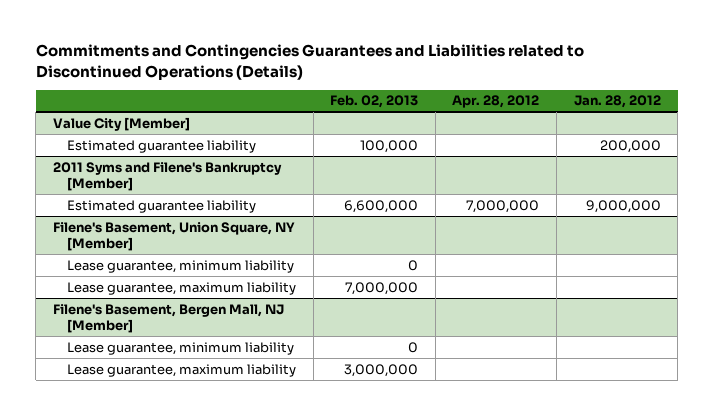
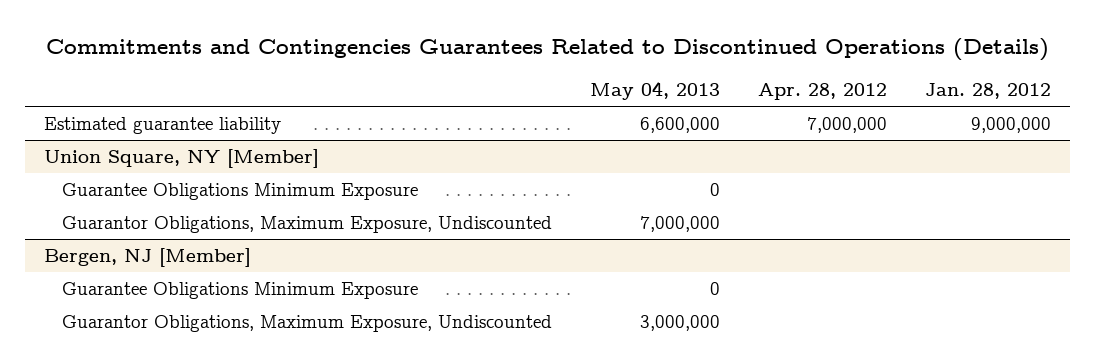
- Commitments and Contingencies Guarantees and Liabilities related to Discontinued Operations (Details)
+ Commitments and Contingencies Guarantees Related to Discontinued Operations (Details)
- | Feb. 02, 2013 | Apr. 28, 2012 | Jan. 28, 2012
+ | May 04, 2013 | Apr. 28, 2012 | Jan. 28, 2012
- Value City [Member]
- Estimated guarantee liability | 100,000 | | 200,000
- 2011 Syms and Filene's Bankruptcy [Member]
- Filene's Basement, Union Square, NY [Member]
- Lease guarantee, minimum liability | 0 | |
- Lease guarantee, maximum liability | 7,000,000 | |
- Filene's Basement, Bergen Mall, NJ [Member]
- Lease guarantee, minimum liability | 0 | |
- Lease guarantee, maximum liability | 3,000,000 | |
+ Union Square, NY [Member]
+ Guarantee Obligations Minimum Exposure | 0 | |
+ Guarantor Obligations, Maximum Exposure, Undiscounted | 7,000,000 | |
+ Bergen, NJ [Member]
+ Guarantee Obligations Minimum Exposure | 0 | |
+ Guarantor Obligations, Maximum Exposure, Undiscounted | 3,000,000 | |

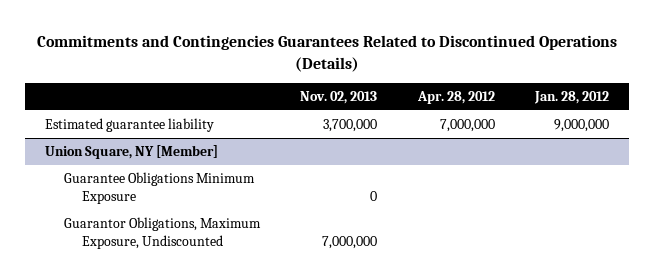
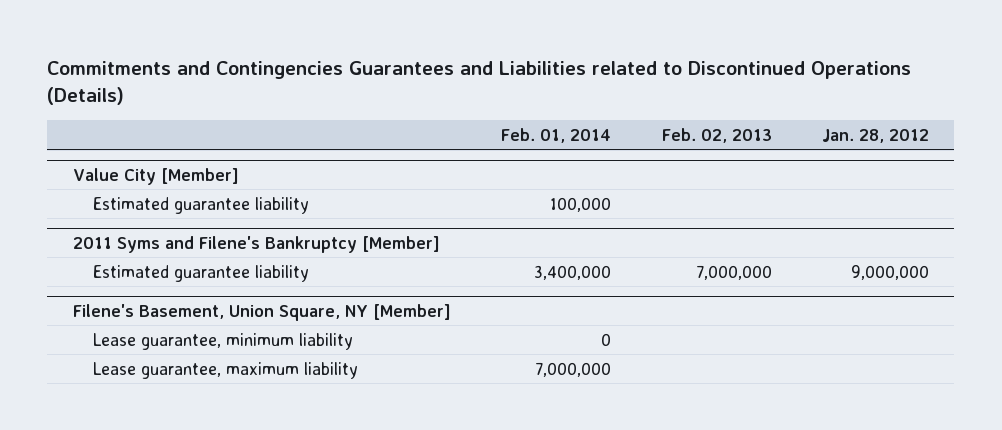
- Commitments and Contingencies Guarantees Related to Discontinued Operations (Details)
+ Commitments and Contingencies Guarantees and Liabilities related to Discontinued Operations (Details)
- | Nov. 02, 2013 | Apr. 28, 2012 | Jan. 28, 2012
+ | Feb. 01, 2014 | Feb. 02, 2013 | Jan. 28, 2012
+ Value City [Member]
+ Estimated guarantee liability | 100,000 | |
+ 2011 Syms and Filene's Bankruptcy [Member]
- Union Square, NY [Member]
- Guarantee Obligations Minimum Exposure | 0 | |
- Guarantor Obligations, Maximum Exposure, Undiscounted | 7,000,000 | |
+ Filene's Basement, Union Square, NY [Member]
+ Lease guarantee, minimum liability | 0 | |
+ Lease guarantee, maximum liability | 7,000,000 | |

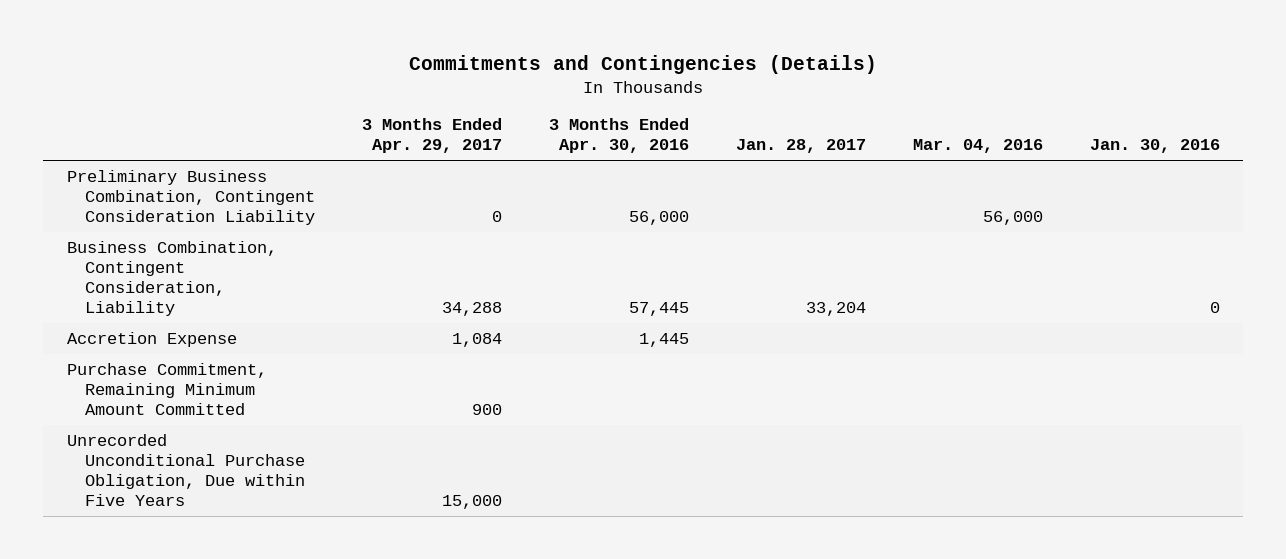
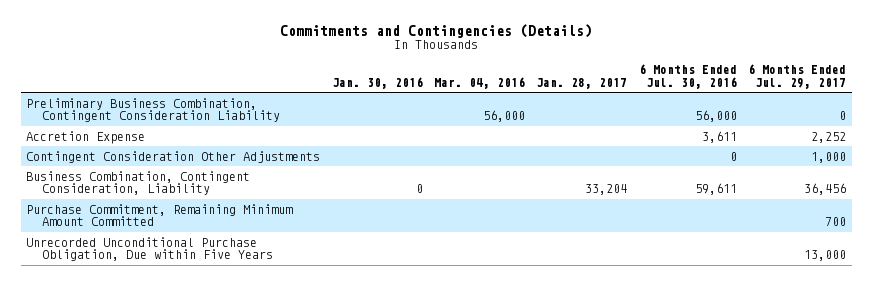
- | 3 Months Ended Apr. 29, 2017 | 3 Months Ended Apr. 30, 2016 | Jan. 28, 2017 | Mar. 04, 2016 | Jan. 30, 2016
+ | Jan. 30, 2016 | Mar. 04, 2016 | Jan. 28, 2017 | 6 Months Ended Jul. 30, 2016 | 6 Months Ended Jul. 29, 2017
+ Contingent Consideration Other Adjustments | | | | 0 | 1,000
moved down: Business Combination, Contingent Consideration, Liability | 0 | | 33,204 | 59,611 | 36,456

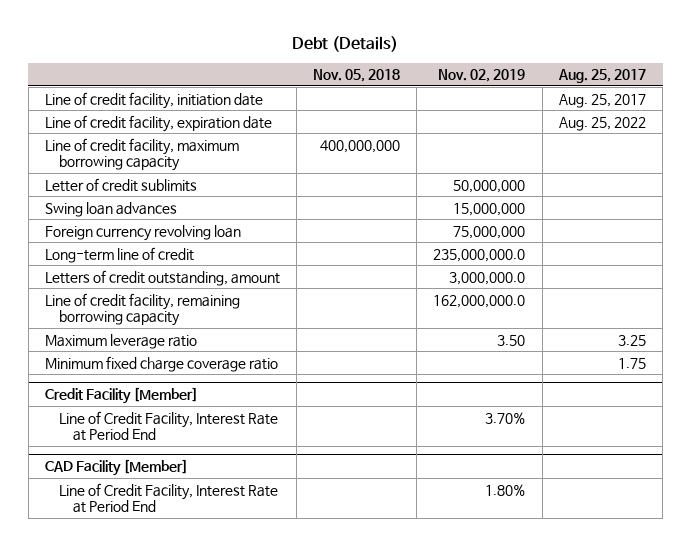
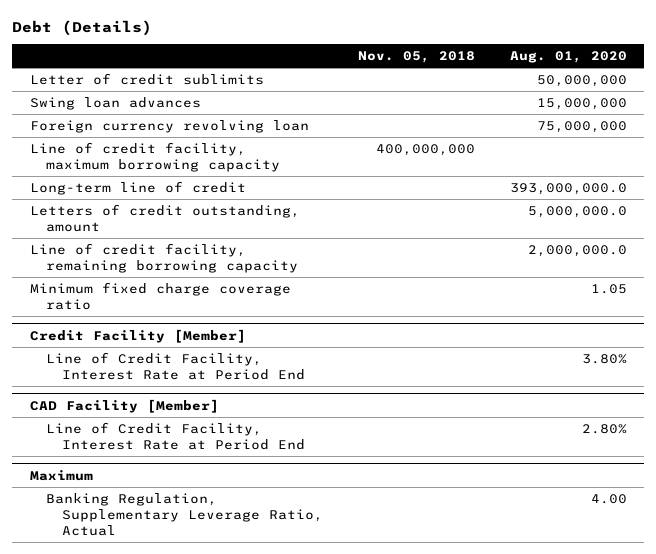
- | Nov. 05, 2018 | Nov. 02, 2019 | Aug. 25, 2017
+ | Nov. 05, 2018 | Aug. 01, 2020
- Line of credit facility, initiation date | | | Aug. 25, 2017
- Line of credit facility, expiration date | | | Aug. 25, 2022
moved down: Line of credit facility, maximum borrowing capacity | 400,000,000 |
- Maximum leverage ratio | | 3.50 | 3.25
+ Maximum
+ Banking Regulation, Supplementary Leverage Ratio, Actual | | 4.00

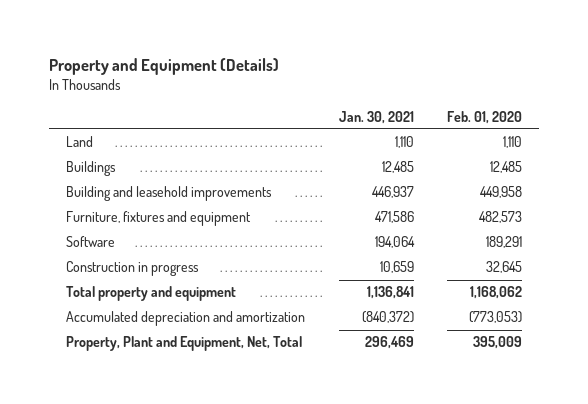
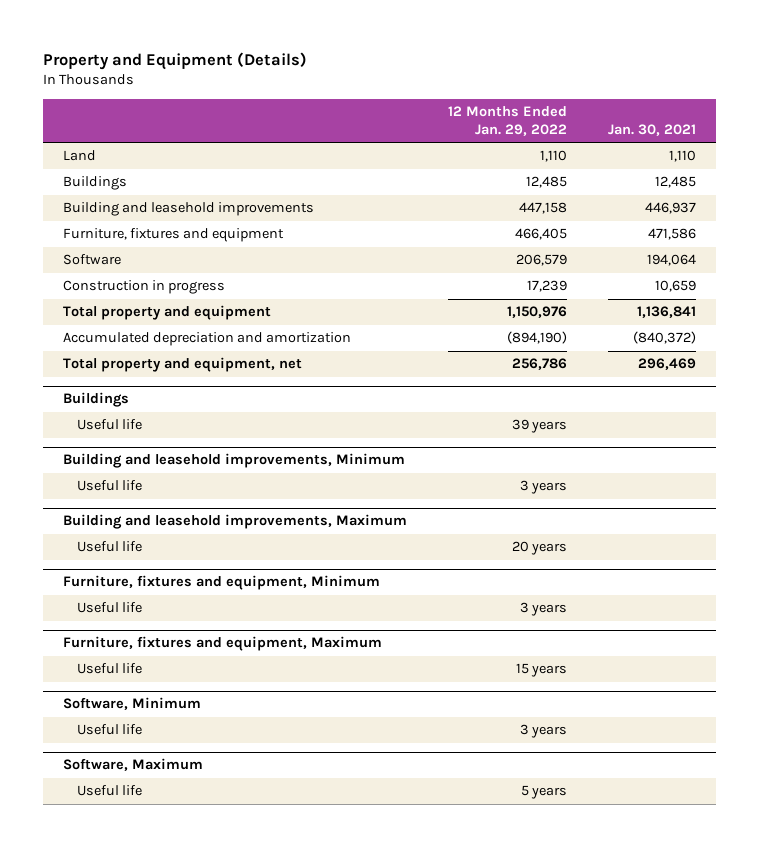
- | Jan. 30, 2021 | Feb. 01, 2020
+ | 12 Months Ended Jan. 29, 2022 | Jan. 30, 2021
- Property, Plant and Equipment, Net, Total | 296,469 | 395,009
+ Total property and equipment, net | 256,786 | 296,469
+ Buildings
+ Useful life | 39 years |
+ Building and leasehold improvements, Minimum
+ Useful life | 3 years |
+ Building and leasehold improvements, Maximum
+ Useful life | 20 years |
+ Furniture, fixtures and equipment, Minimum
+ Useful life | 3 years |
+ Furniture, fixtures and equipment, Maximum
+ Useful life | 15 years |
+ Software, Minimum
+ Useful life | 3 years |
+ Software, Maximum
+ Useful life | 5 years |

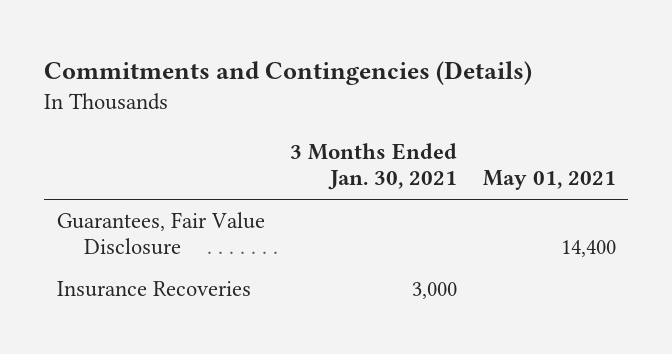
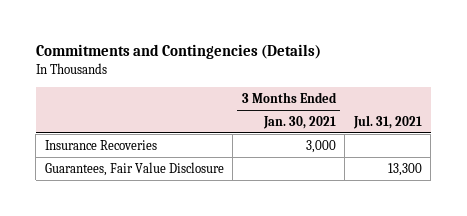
- | 3 Months Ended Jan. 30, 2021 | May 01, 2021
+ | 3 Months Ended Jan. 30, 2021 | Jul. 31, 2021
moved down: Guarantees, Fair Value Disclosure | | 13,300

